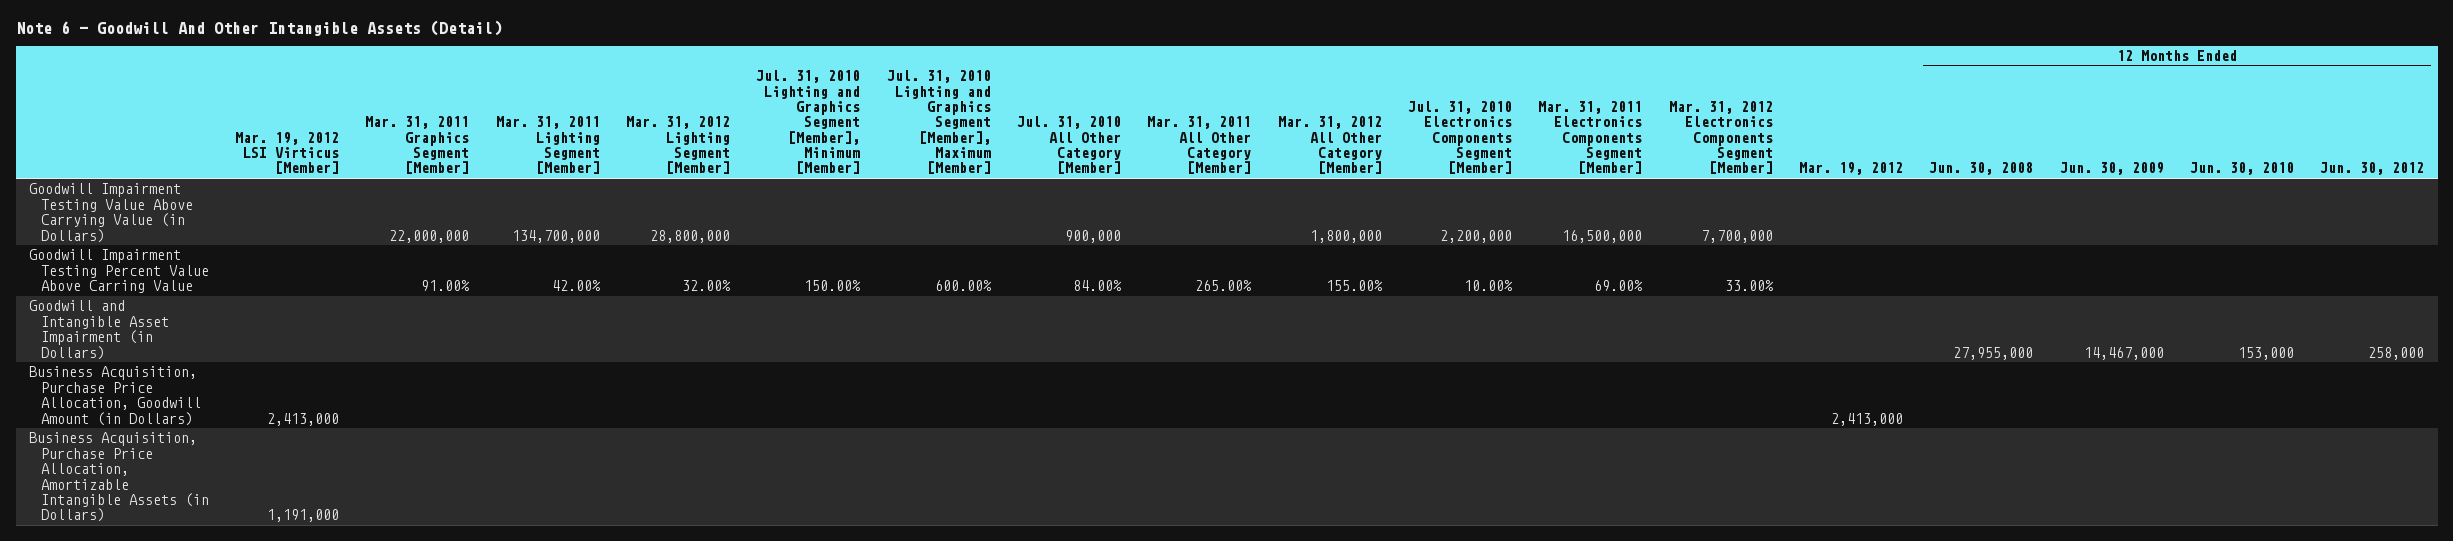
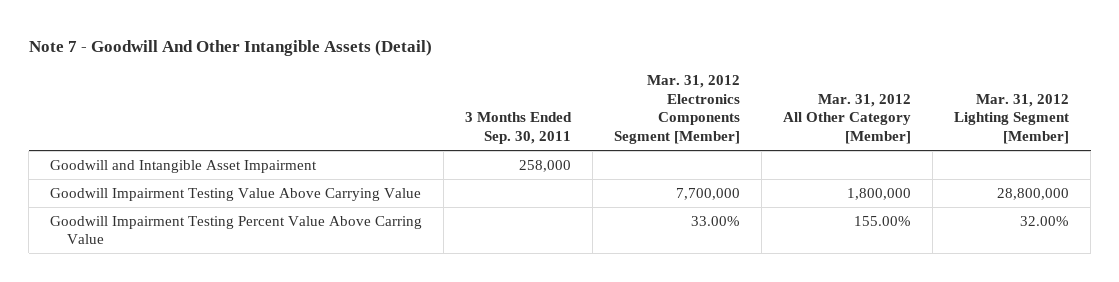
- Note 6 - Goodwill And Other Intangible Assets (Detail)
+ Note 7 - Goodwill And Other Intangible Assets (Detail)
- | Mar. 19, 2012 LSI Virticus [Member] | Mar. 31, 2011 Graphics Segment [Member] | Mar. 31, 2011 Lighting Segment [Member] | Mar. 31, 2012 Lighting Segment [Member] | Jul. 31, 2010 Lighting and Graphics Segment [Member], Minimum [Member] | Jul. 31, 2010 Lighting and Graphics Segment [Member], Maximum [Member] | Jul. 31, 2010 All Other Category [Member] | Mar. 31, 2011 All Other Category [Member] | Mar. 31, 2012 All Other Category [Member] | Jul. 31, 2010 Electronics Components Segment [Member] | Mar. 31, 2011 Electronics Components Segment [Member] | Mar. 31, 2012 Electronics Components Segment [Member] | Mar. 19, 2012 | 12 Months Ended Jun. 30, 2008 | 12 Months Ended Jun. 30, 2009 | 12 Months Ended Jun. 30, 2010 | 12 Months Ended Jun. 30, 2012
+ | 3 Months Ended Sep. 30, 2011 | Mar. 31, 2012 Electronics Components Segment [Member] | Mar. 31, 2012 All Other Category [Member] | Mar. 31, 2012 Lighting Segment [Member]
- Goodwill Impairment Testing Value Above Carrying Value (in Dollars) | | 22,000,000 | 134,700,000 | 28,800,000 | | | 900,000 | | 1,800,000 | 2,200,000 | 16,500,000 | 7,700,000 | | | | |
+ Goodwill and Intangible Asset Impairment | 258,000 | | |
+ Goodwill Impairment Testing Value Above Carrying Value | | 7,700,000 | 1,800,000 | 28,800,000
- Goodwill and Intangible Asset Impairment (in Dollars) | | | | | | | | | | | | | | 27,955,000 | 14,467,000 | 153,000 | 258,000
- Business Acquisition, Purchase Price Allocation, Goodwill Amount (in Dollars) | 2,413,000 | | | | | | | | | | | | 2,413,000 | | | |
- Business Acquisition, Purchase Price Allocation, Amortizable Intangible Assets (in Dollars) | 1,191,000 | | | | | | | | | | | | | | | |

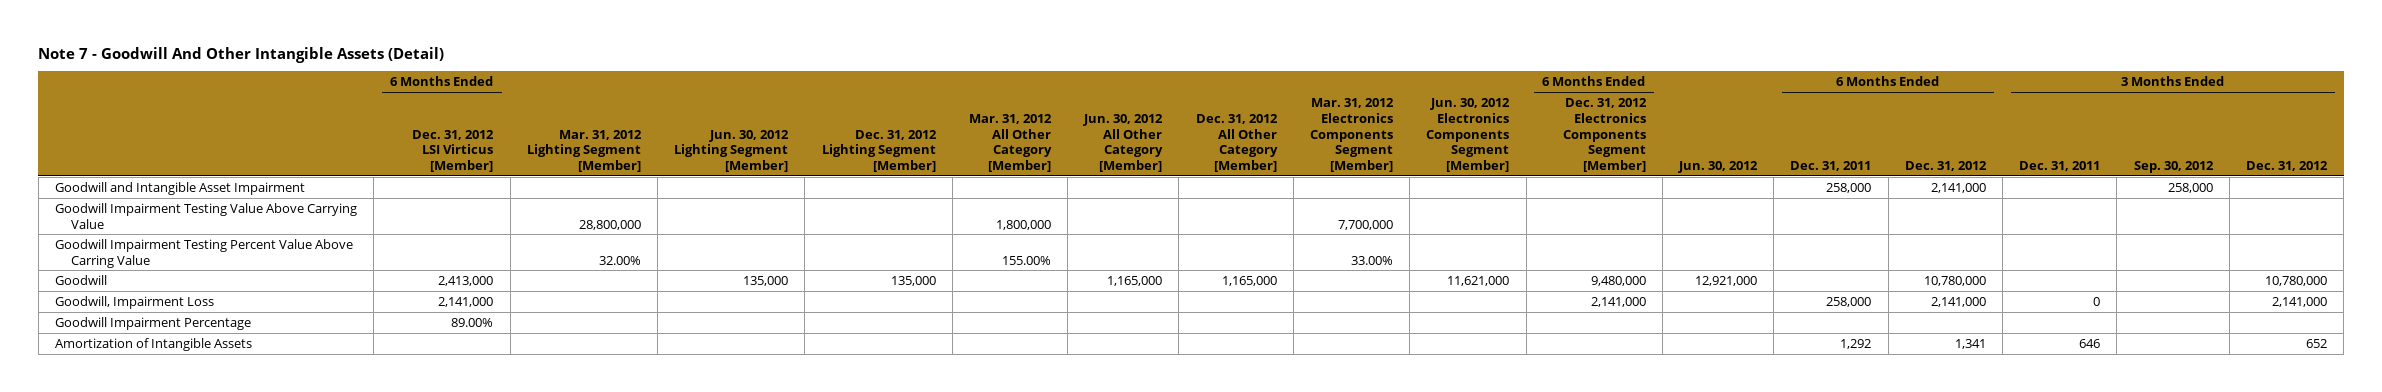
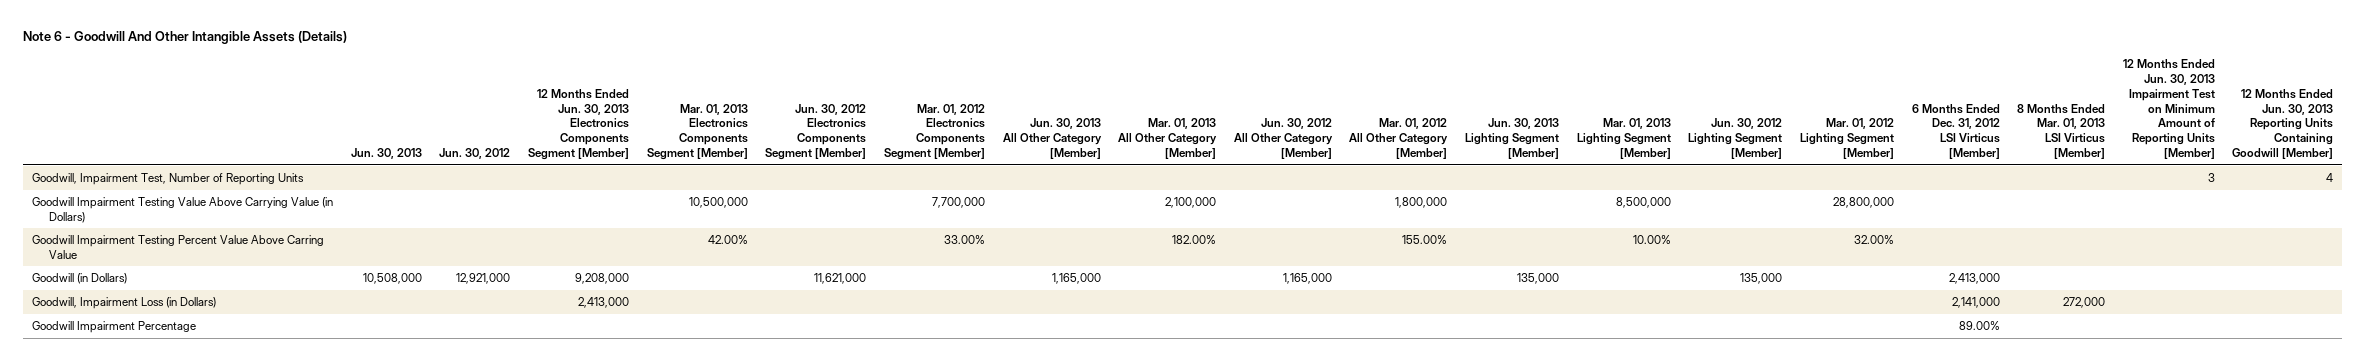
- Note 7 - Goodwill And Other Intangible Assets (Detail)
+ Note 6 - Goodwill And Other Intangible Assets (Details)
- | 6 Months Ended Dec. 31, 2012 LSI Virticus [Member] | Mar. 31, 2012 Lighting Segment [Member] | Jun. 30, 2012 Lighting Segment [Member] | Dec. 31, 2012 Lighting Segment [Member] | Mar. 31, 2012 All Other Category [Member] | Jun. 30, 2012 All Other Category [Member] | Dec. 31, 2012 All Other Category [Member] | Mar. 31, 2012 Electronics Components Segment [Member] | Jun. 30, 2012 Electronics Components Segment [Member] | 6 Months Ended Dec. 31, 2012 Electronics Components Segment [Member] | Jun. 30, 2012 | 6 Months Ended Dec. 31, 2011 | 6 Months Ended Dec. 31, 2012 | 3 Months Ended Dec. 31, 2011 | 3 Months Ended Sep. 30, 2012 | 3 Months Ended Dec. 31, 2012
+ | Jun. 30, 2013 | Jun. 30, 2012 | 12 Months Ended Jun. 30, 2013 Electronics Components Segment [Member] | Mar. 01, 2013 Electronics Components Segment [Member] | Jun. 30, 2012 Electronics Components Segment [Member] | Mar. 01, 2012 Electronics Components Segment [Member] | Jun. 30, 2013 All Other Category [Member] | Mar. 01, 2013 All Other Category [Member] | Jun. 30, 2012 All Other Category [Member] | Mar. 01, 2012 All Other Category [Member] | Jun. 30, 2013 Lighting Segment [Member] | Mar. 01, 2013 Lighting Segment [Member] | Jun. 30, 2012 Lighting Segment [Member] | Mar. 01, 2012 Lighting Segment [Member] | 6 Months Ended Dec. 31, 2012 LSI Virticus [Member] | 8 Months Ended Mar. 01, 2013 LSI Virticus [Member] | 12 Months Ended Jun. 30, 2013 Impairment Test on Minimum Amount of Reporting Units [Member] | 12 Months Ended Jun. 30, 2013 Reporting Units Containing Goodwill [Member]
- Goodwill and Intangible Asset Impairment | | | | | | | | | | | | 258,000 | 2,141,000 | | 258,000 |
- Goodwill Impairment Testing Value Above Carrying Value | | 28,800,000 | | | 1,800,000 | | | 7,700,000 | | | | | | | |
+ Goodwill, Impairment Test, Number of Reporting Units | | | | | | | | | | | | | | | | | 3 | 4
+ Goodwill Impairment Testing Value Above Carrying Value (in Dollars) | | | | 10,500,000 | | 7,700,000 | | 2,100,000 | | 1,800,000 | | 8,500,000 | | 28,800,000 | | | |
- Goodwill | 2,413,000 | | 135,000 | 135,000 | | 1,165,000 | 1,165,000 | | 11,621,000 | 9,480,000 | 12,921,000 | | 10,780,000 | | | 10,780,000
- Goodwill, Impairment Loss | 2,141,000 | | | | | | | | | 2,141,000 | | 258,000 | 2,141,000 | 0 | | 2,141,000
+ Goodwill (in Dollars) | 10,508,000 | 12,921,000 | 9,208,000 | | 11,621,000 | | 1,165,000 | | 1,165,000 | | 135,000 | | 135,000 | | 2,413,000 | | |
+ Goodwill, Impairment Loss (in Dollars) | | | 2,413,000 | | | | | | | | | | | | 2,141,000 | 272,000 | |
- Amortization of Intangible Assets | | | | | | | | | | | | 1,292 | 1,341 | 646 | | 652

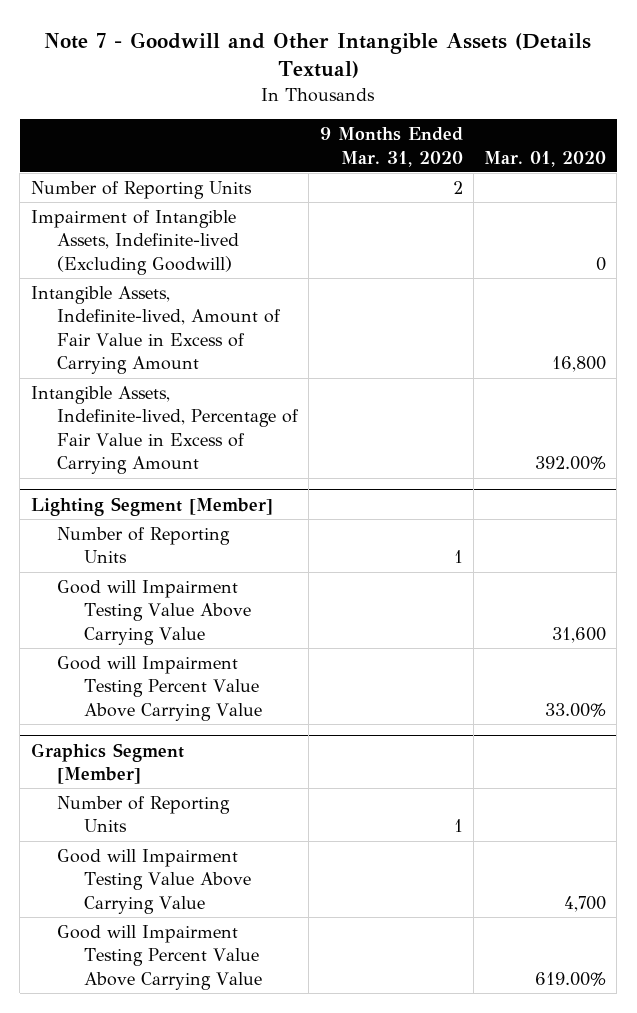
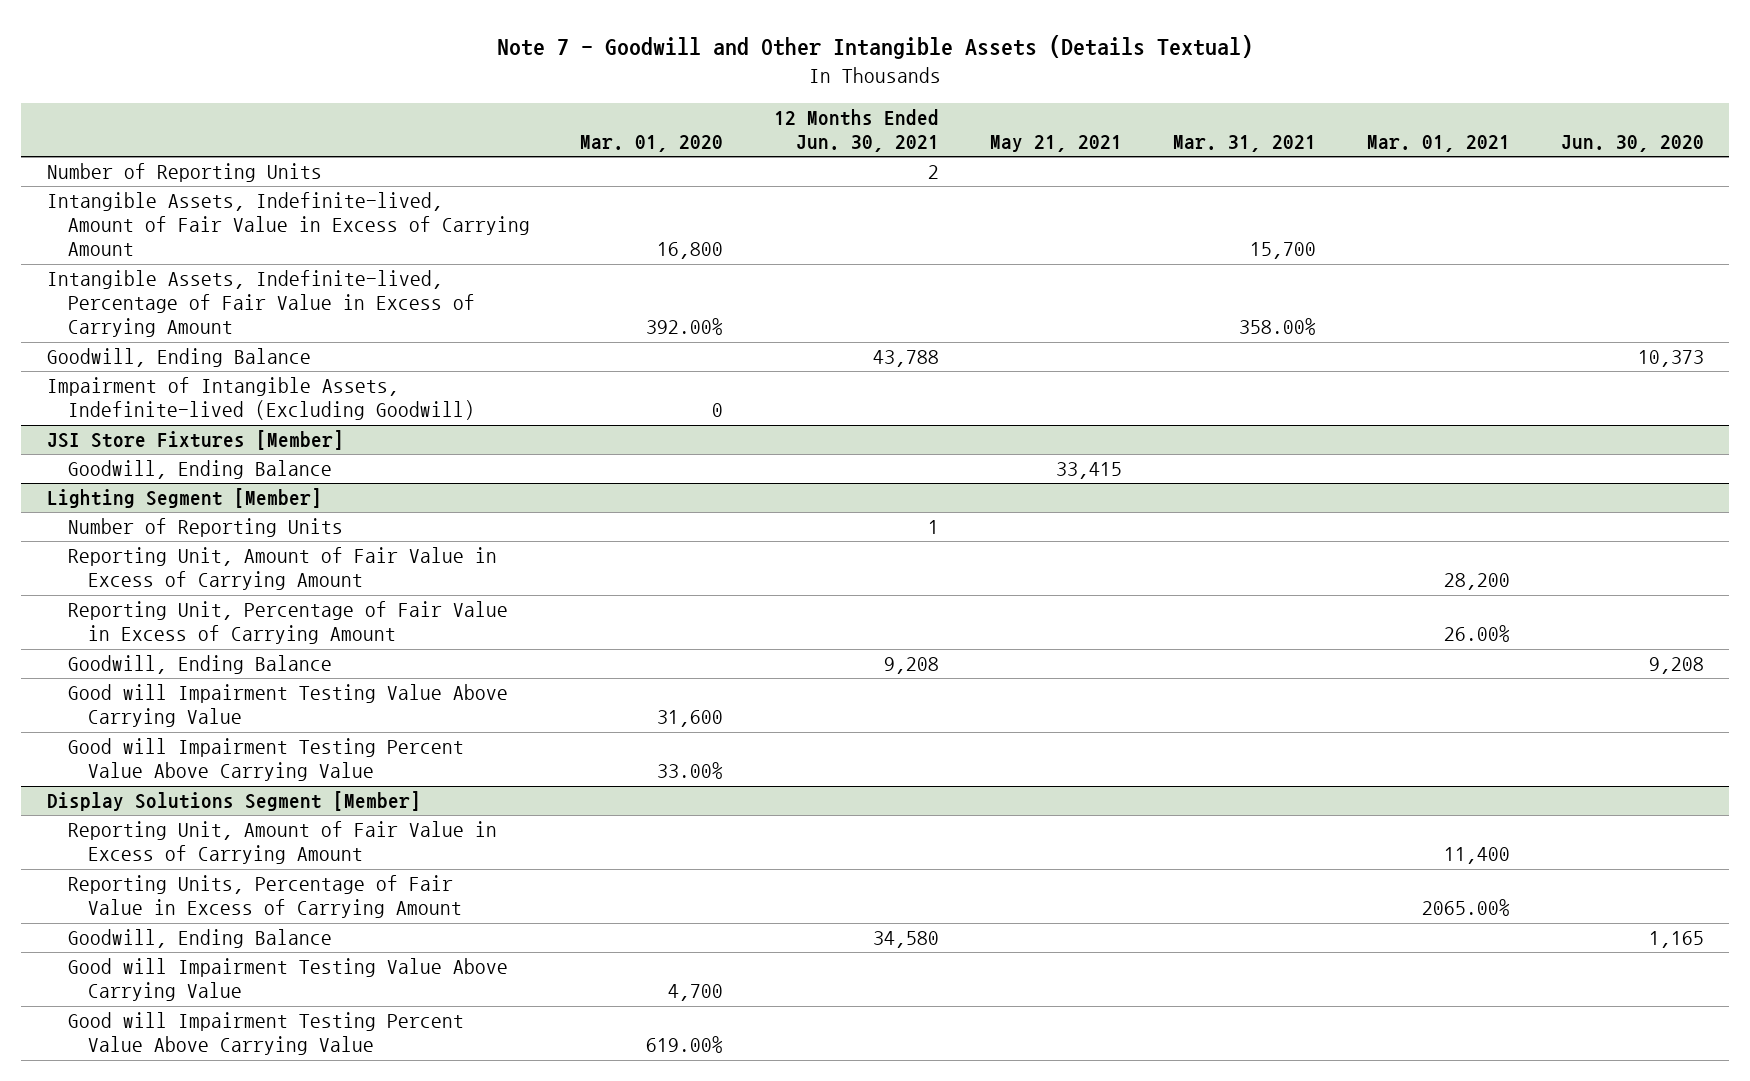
- | 9 Months Ended Mar. 31, 2020 | Mar. 01, 2020
+ | Mar. 01, 2020 | 12 Months Ended Jun. 30, 2021 | May 21, 2021 | Mar. 31, 2021 | Mar. 01, 2021 | Jun. 30, 2020
+ Goodwill, Ending Balance | | 43,788 | | | | 10,373
moved down: Impairment of Intangible Assets, Indefinite-lived (Excluding Goodwill) | 0 | | | | |
+ JSI Store Fixtures [Member]
+ Goodwill, Ending Balance | | | 33,415 | | |
@ Lighting Segment [Member]
+ Reporting Unit, Amount of Fair Value in Excess of Carrying Amount | | | | | 28,200 |
+ Reporting Unit, Percentage of Fair Value in Excess of Carrying Amount | | | | | 26.00% |
+ Goodwill, Ending Balance | | 9,208 | | | | 9,208
- Graphics Segment [Member]
- Number of Reporting Units | 1 |
+ Display Solutions Segment [Member]
+ Reporting Unit, Amount of Fair Value in Excess of Carrying Amount | | | | | 11,400 |
+ Reporting Units, Percentage of Fair Value in Excess of Carrying Amount | | | | | 2065.00% |
+ Goodwill, Ending Balance | | 34,580 | | | | 1,165

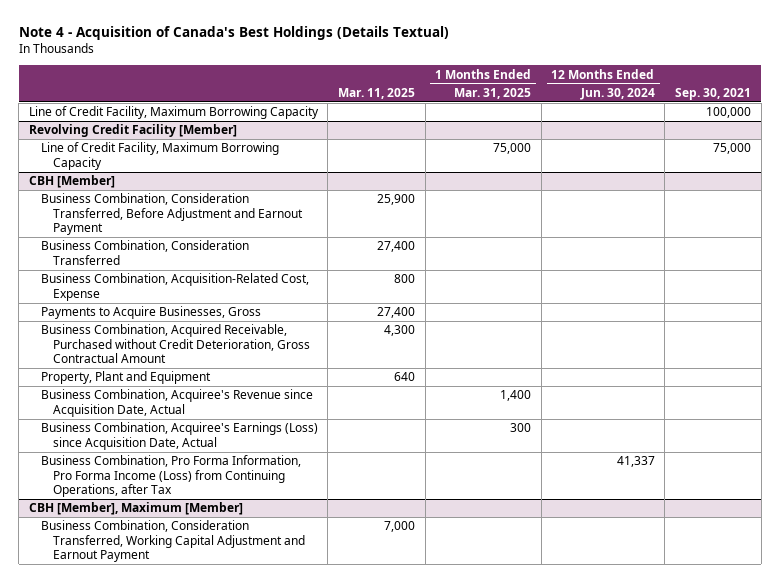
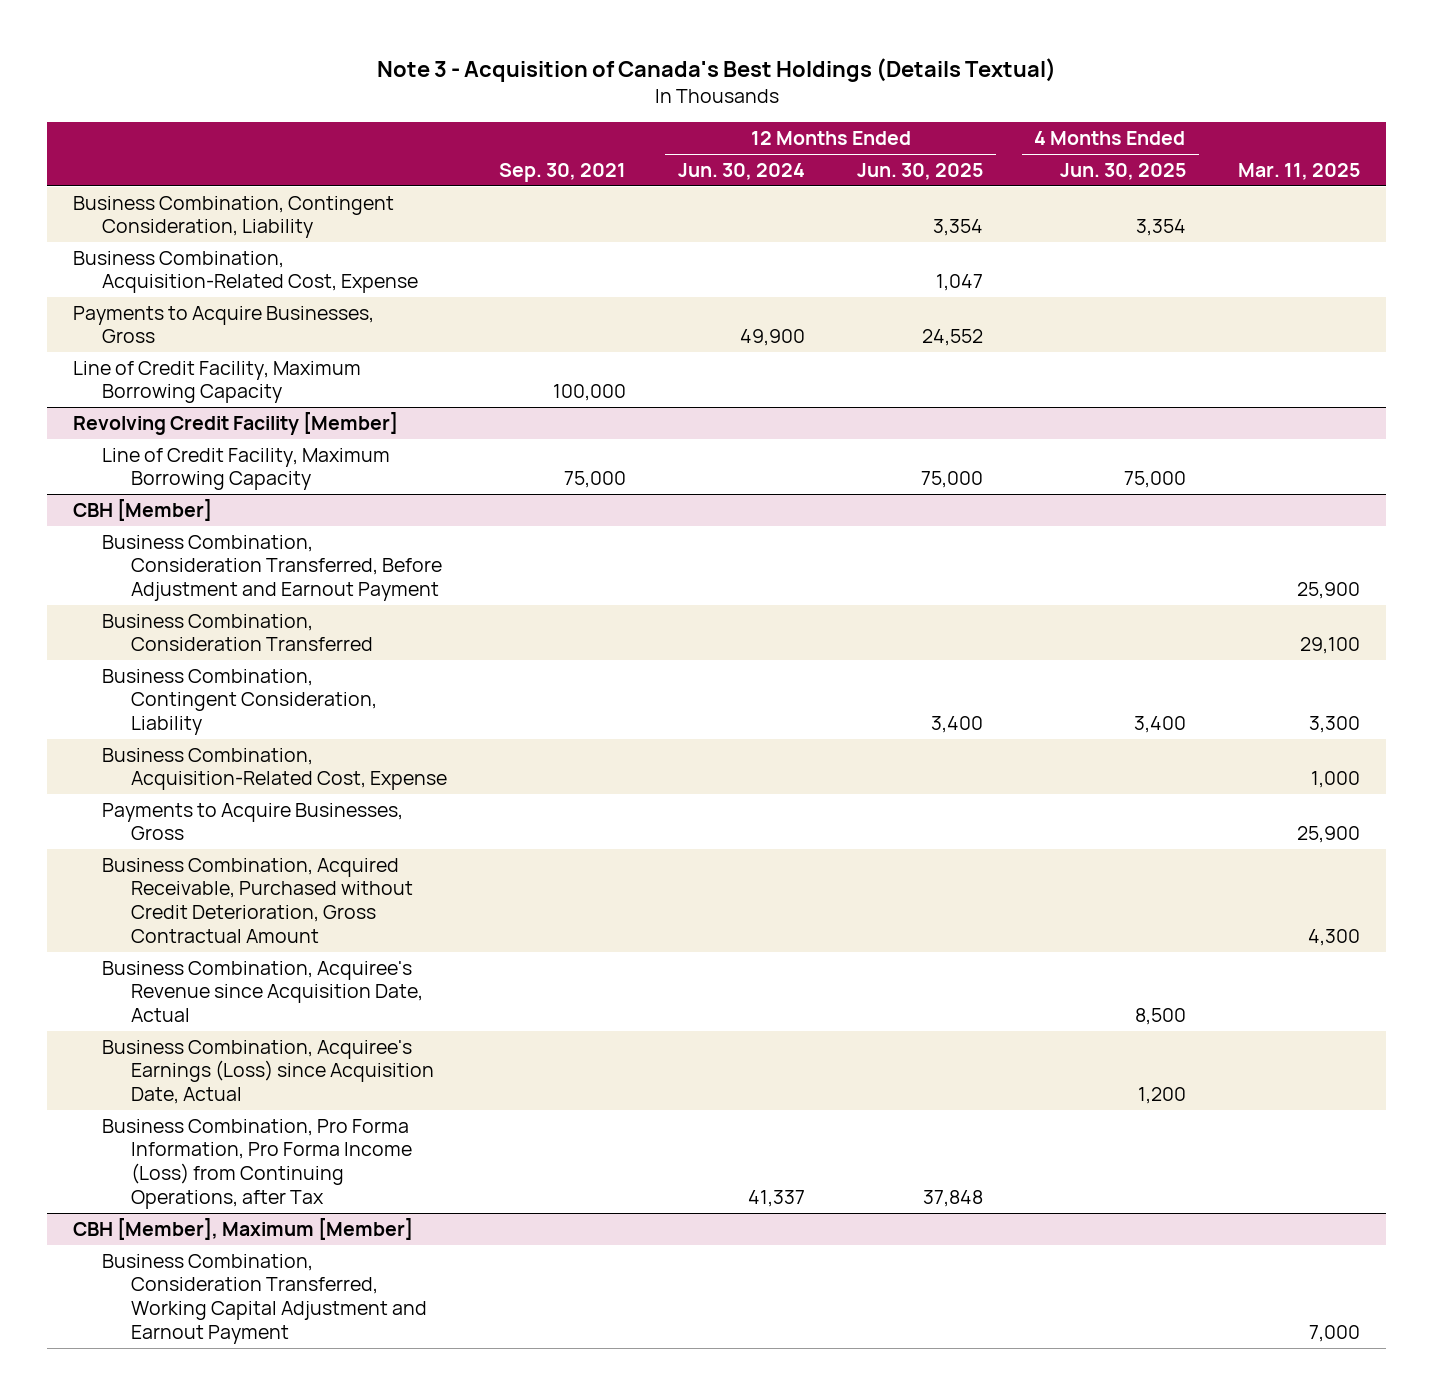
- Note 4 - Acquisition of Canada's Best Holdings (Details Textual)
+ Note 3 - Acquisition of Canada's Best Holdings (Details Textual)
- | Mar. 11, 2025 | 1 Months Ended Mar. 31, 2025 | 12 Months Ended Jun. 30, 2024 | Sep. 30, 2021
+ | Sep. 30, 2021 | 12 Months Ended Jun. 30, 2024 | 12 Months Ended Jun. 30, 2025 | 4 Months Ended Jun. 30, 2025 | Mar. 11, 2025
+ Business Combination, Contingent Consideration, Liability | | | 3,354 | 3,354 |
+ Business Combination, Acquisition-Related Cost, Expense | | | 1,047 | |
+ Payments to Acquire Businesses, Gross | | 49,900 | 24,552 | |
@ CBH [Member]
- Business Combination, Consideration Transferred | 27,400 | | |
- Business Combination, Acquisition-Related Cost, Expense | 800 | | |
- Payments to Acquire Businesses, Gross | 27,400 | | |
+ Business Combination, Consideration Transferred | | | | | 29,100
+ Business Combination, Contingent Consideration, Liability | | | 3,400 | 3,400 | 3,300
+ Business Combination, Acquisition-Related Cost, Expense | | | | | 1,000
+ Payments to Acquire Businesses, Gross | | | | | 25,900
- Property, Plant and Equipment | 640 | | |

